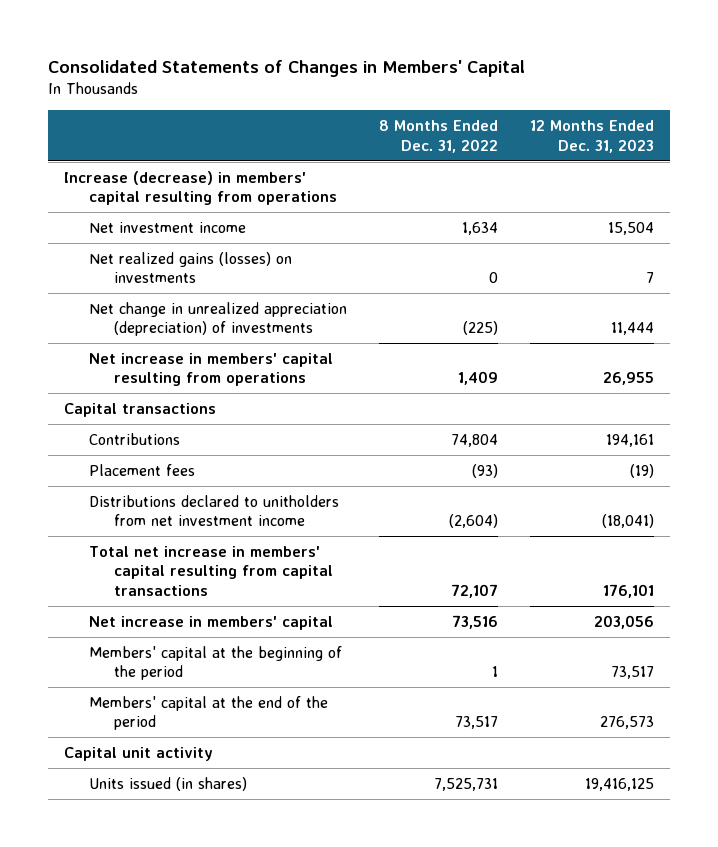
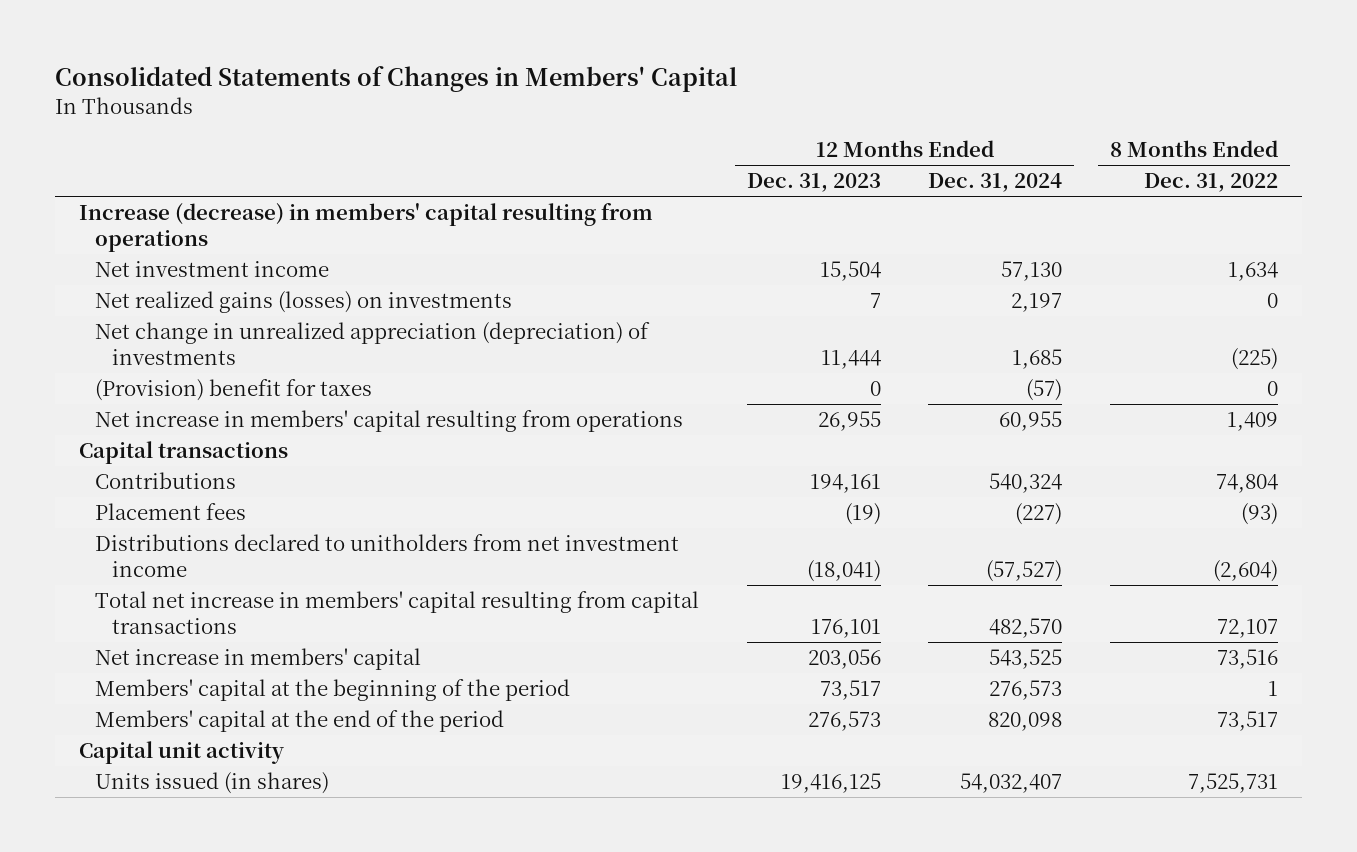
- | 8 Months Ended Dec. 31, 2022 | 12 Months Ended Dec. 31, 2023
+ | 12 Months Ended Dec. 31, 2023 | 12 Months Ended Dec. 31, 2024 | 8 Months Ended Dec. 31, 2022
+ (Provision) benefit for taxes | 0 | (57) | 0

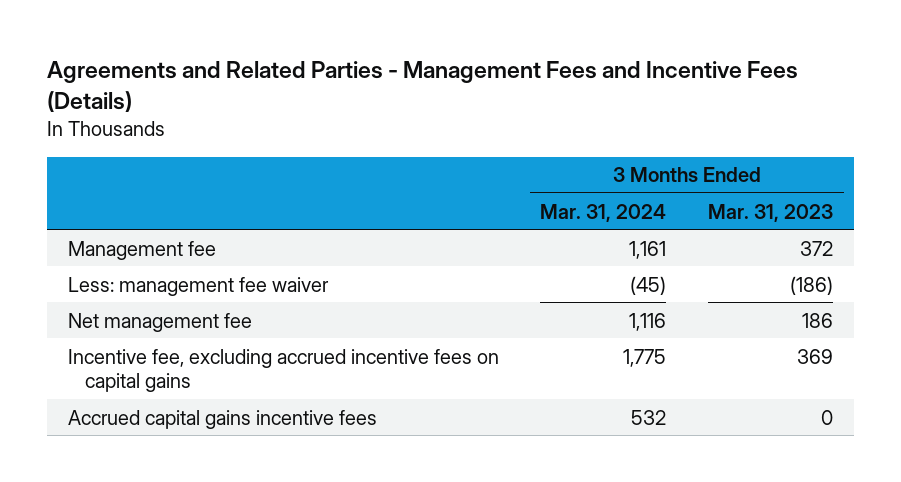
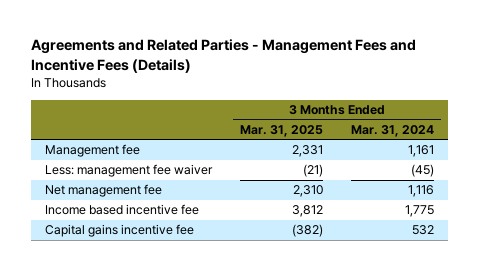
- | 3 Months Ended Mar. 31, 2024 | 3 Months Ended Mar. 31, 2023
+ | 3 Months Ended Mar. 31, 2025 | 3 Months Ended Mar. 31, 2024
- Incentive fee, excluding accrued incentive fees on capital gains | 1,775 | 369
- Accrued capital gains incentive fees | 532 | 0
+ Income based incentive fee | 3,812 | 1,775
+ Capital gains incentive fee | (382) | 532

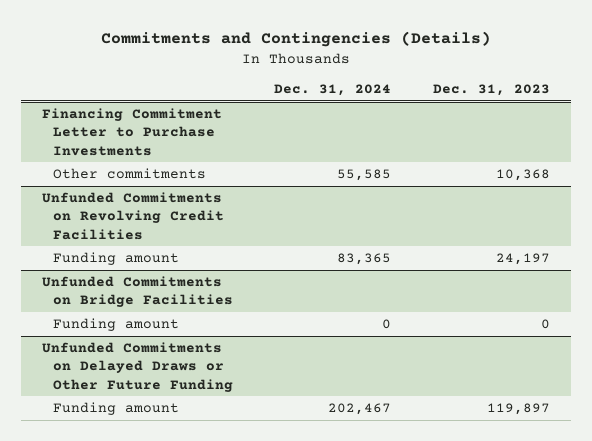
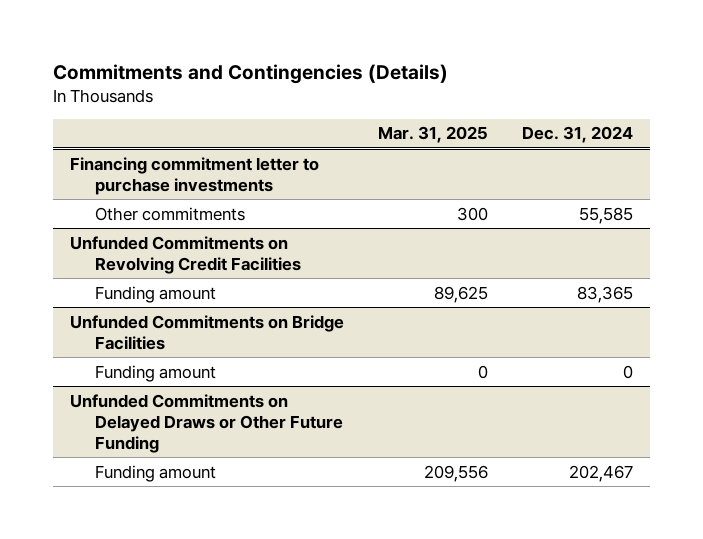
- | Dec. 31, 2024 | Dec. 31, 2023
+ | Mar. 31, 2025 | Dec. 31, 2024
- Financing Commitment Letter to Purchase Investments
+ Financing commitment letter to purchase investments

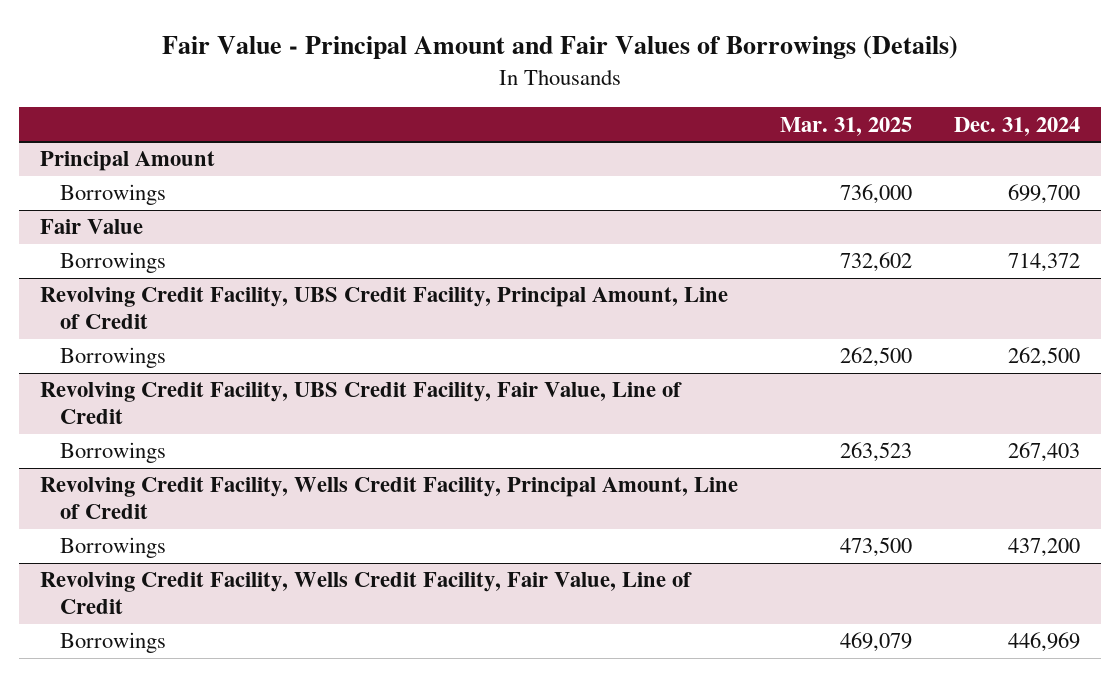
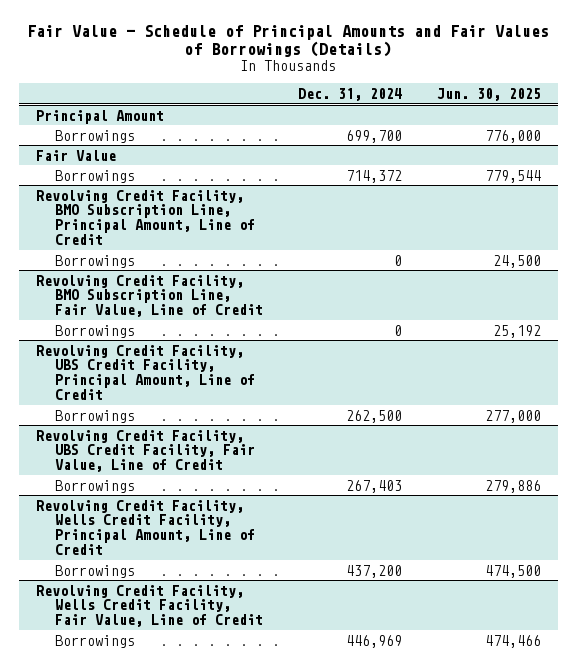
- Fair Value - Principal Amount and Fair Values of Borrowings (Details)
+ Fair Value - Schedule of Principal Amounts and Fair Values of Borrowings (Details)
- | Mar. 31, 2025 | Dec. 31, 2024
+ | Dec. 31, 2024 | Jun. 30, 2025
+ Revolving Credit Facility, BMO Subscription Line, Principal Amount, Line of Credit
+ Borrowings | 0 | 24,500
+ Revolving Credit Facility, BMO Subscription Line, Fair Value, Line of Credit
+ Borrowings | 0 | 25,192

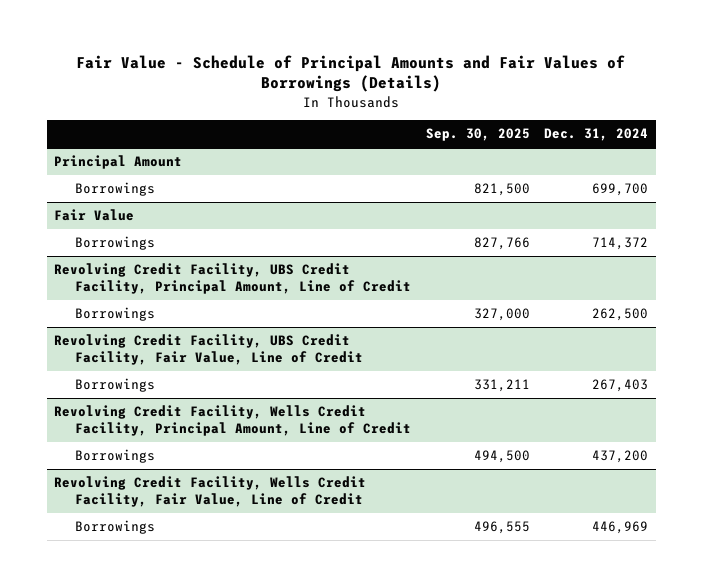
- | Dec. 31, 2024 | Jun. 30, 2025
+ | Sep. 30, 2025 | Dec. 31, 2024
- Revolving Credit Facility, BMO Subscription Line, Principal Amount, Line of Credit
- Borrowings | 0 | 24,500
- Revolving Credit Facility, BMO Subscription Line, Fair Value, Line of Credit
- Borrowings | 0 | 25,192

